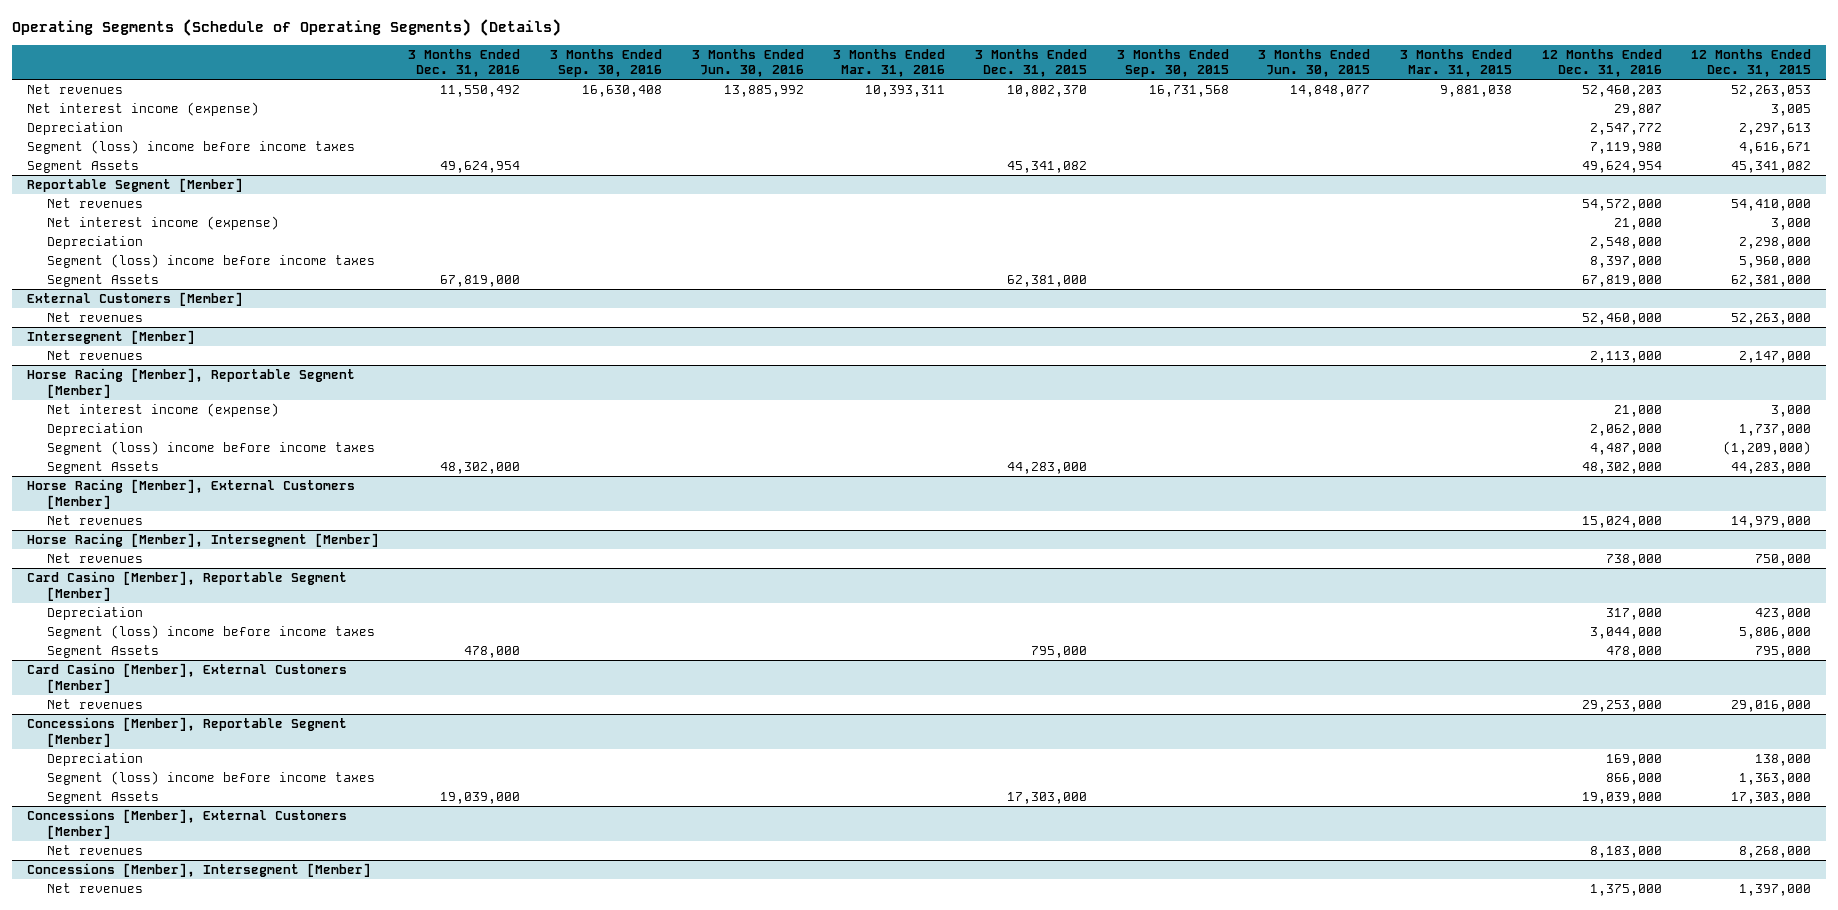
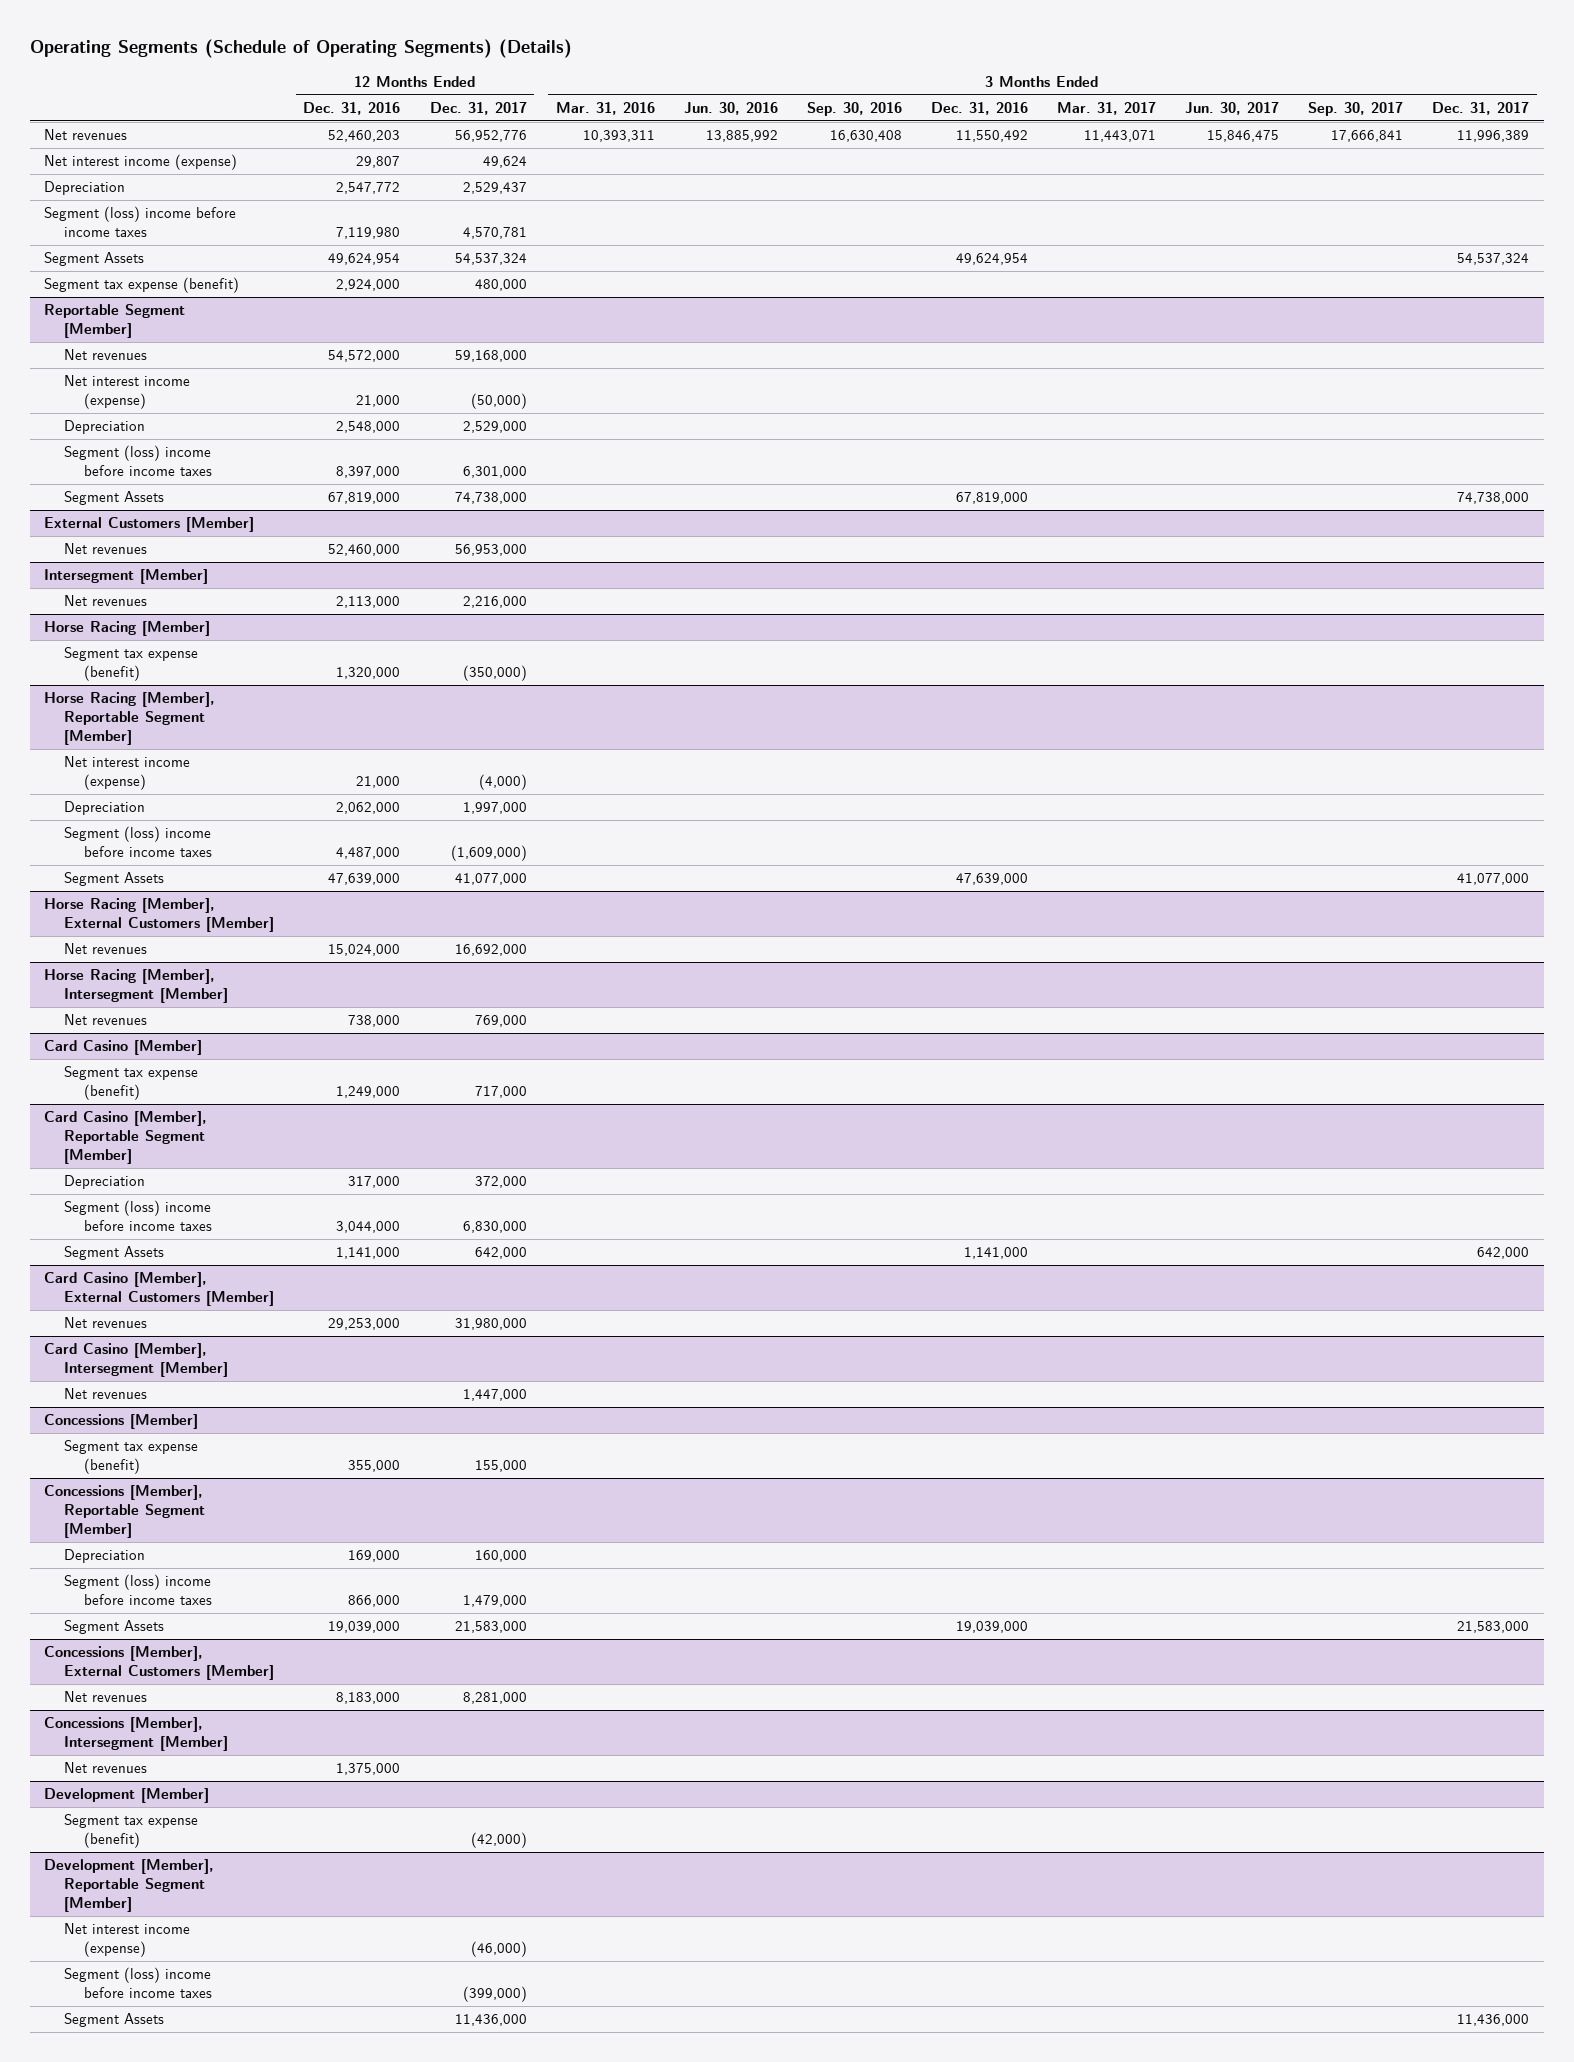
- | 3 Months Ended Dec. 31, 2016 | 3 Months Ended Sep. 30, 2016 | 3 Months Ended Jun. 30, 2016 | 3 Months Ended Mar. 31, 2016 | 3 Months Ended Dec. 31, 2015 | 3 Months Ended Sep. 30, 2015 | 3 Months Ended Jun. 30, 2015 | 3 Months Ended Mar. 31, 2015 | 12 Months Ended Dec. 31, 2016 | 12 Months Ended Dec. 31, 2015
+ | 12 Months Ended Dec. 31, 2016 | 12 Months Ended Dec. 31, 2017 | 3 Months Ended Mar. 31, 2016 | 3 Months Ended Jun. 30, 2016 | 3 Months Ended Sep. 30, 2016 | 3 Months Ended Dec. 31, 2016 | 3 Months Ended Mar. 31, 2017 | 3 Months Ended Jun. 30, 2017 | 3 Months Ended Sep. 30, 2017 | 3 Months Ended Dec. 31, 2017
+ Segment tax expense (benefit) | 2,924,000 | 480,000 | | | | | | | |
+ Horse Racing [Member]
+ Segment tax expense (benefit) | 1,320,000 | (350,000) | | | | | | | |
@ Horse Racing [Member], Reportable Segment [Member]
- Segment Assets | 48,302,000 | | | | 44,283,000 | | | | 48,302,000 | 44,283,000
+ Segment Assets | 47,639,000 | 41,077,000 | | | | 47,639,000 | | | | 41,077,000
+ Card Casino [Member]
+ Segment tax expense (benefit) | 1,249,000 | 717,000 | | | | | | | |
@ Card Casino [Member], Reportable Segment [Member]
- Segment Assets | 478,000 | | | | 795,000 | | | | 478,000 | 795,000
+ Segment Assets | 1,141,000 | 642,000 | | | | 1,141,000 | | | | 642,000
+ Card Casino [Member], Intersegment [Member]
+ Net revenues | | 1,447,000 | | | | | | | |
+ Concessions [Member]
+ Segment tax expense (benefit) | 355,000 | 155,000 | | | | | | | |
+ Development [Member]
+ Segment tax expense (benefit) | | (42,000) | | | | | | | |
+ Development [Member], Reportable Segment [Member]
+ Net interest income (expense) | | (46,000) | | | | | | | |
+ Segment (loss) income before income taxes | | (399,000) | | | | | | | |
+ Segment Assets | | 11,436,000 | | | | | | | | 11,436,000

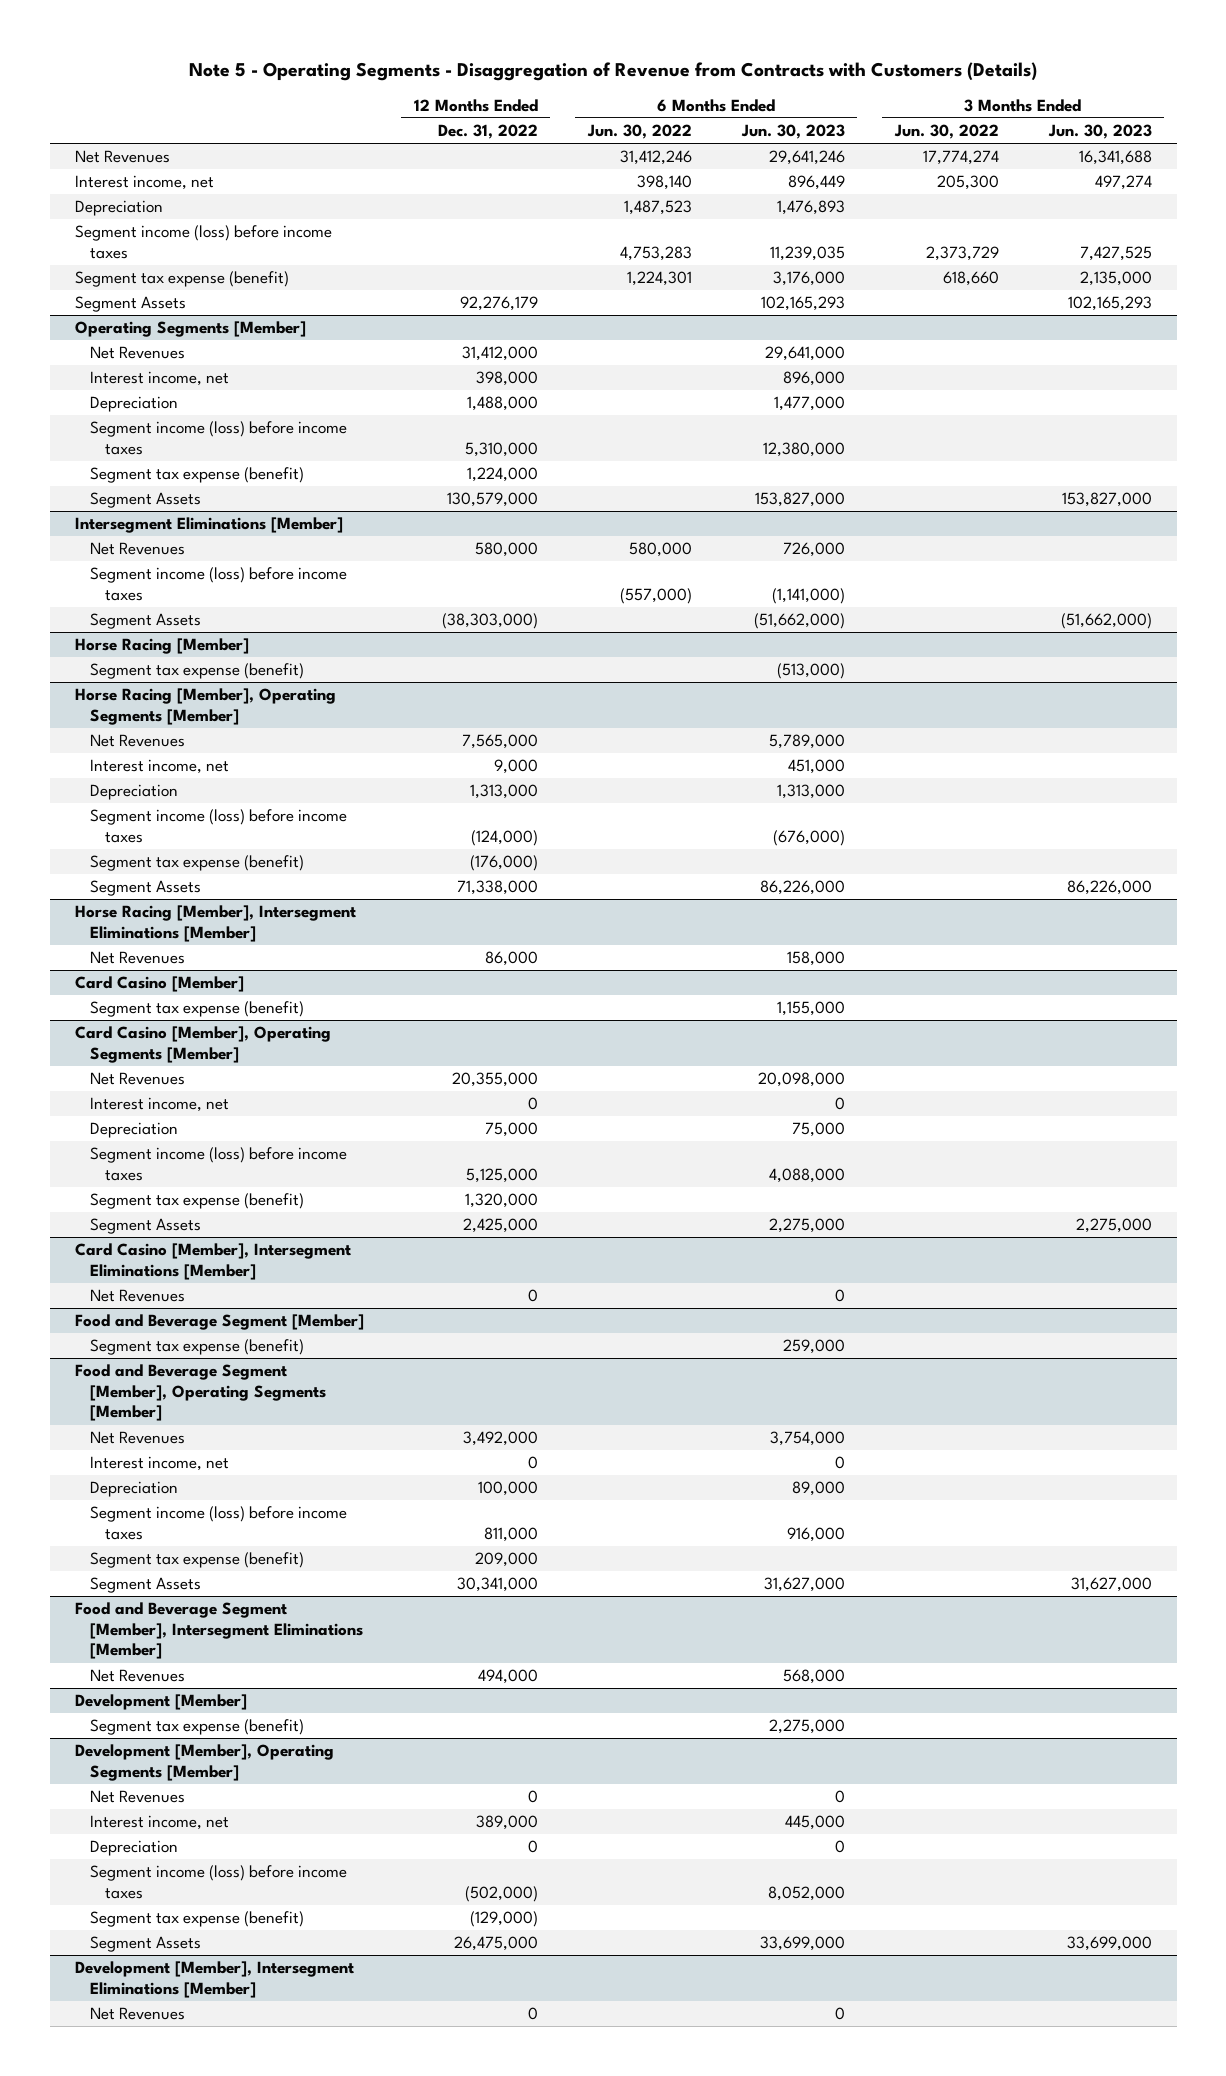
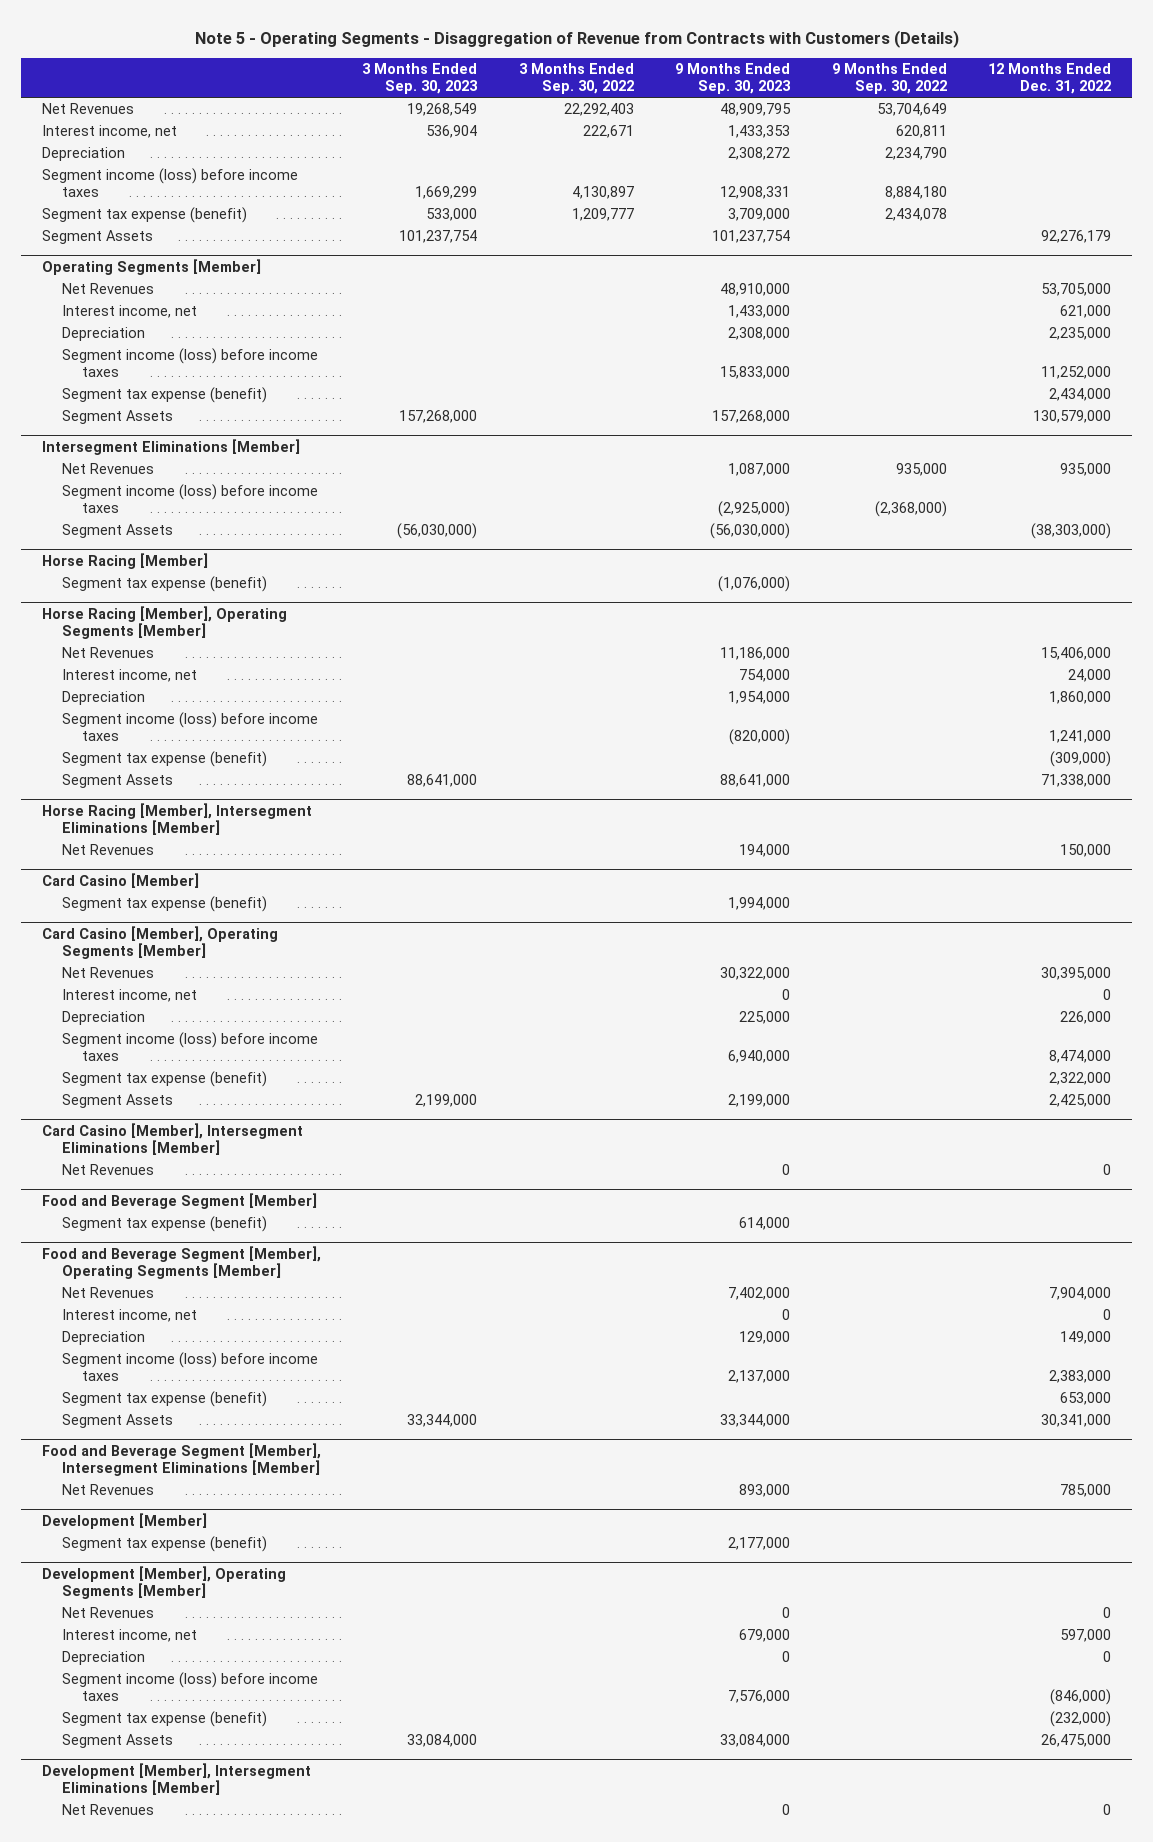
- | 12 Months Ended Dec. 31, 2022 | 6 Months Ended Jun. 30, 2022 | 6 Months Ended Jun. 30, 2023 | 3 Months Ended Jun. 30, 2022 | 3 Months Ended Jun. 30, 2023
+ | 3 Months Ended Sep. 30, 2023 | 3 Months Ended Sep. 30, 2022 | 9 Months Ended Sep. 30, 2023 | 9 Months Ended Sep. 30, 2022 | 12 Months Ended Dec. 31, 2022
@ Operating Segments [Member]
- Net Revenues | 31,412,000 | | 29,641,000 | |
- Interest income, net | 398,000 | | 896,000 | |
- Depreciation | 1,488,000 | | 1,477,000 | |
- Segment income (loss) before income taxes | 5,310,000 | | 12,380,000 | |
- Segment tax expense (benefit) | 1,224,000 | | | |
+ Net Revenues | | | 48,910,000 | | 53,705,000
+ Interest income, net | | | 1,433,000 | | 621,000
+ Depreciation | | | 2,308,000 | | 2,235,000
+ Segment income (loss) before income taxes | | | 15,833,000 | | 11,252,000
+ Segment tax expense (benefit) | | | | | 2,434,000
@ Intersegment Eliminations [Member]
- Net Revenues | 580,000 | 580,000 | 726,000 | |
+ Net Revenues | | | 1,087,000 | 935,000 | 935,000
@ Horse Racing [Member], Operating Segments [Member]
- Net Revenues | 7,565,000 | | 5,789,000 | |
- Interest income, net | 9,000 | | 451,000 | |
- Depreciation | 1,313,000 | | 1,313,000 | |
- Segment income (loss) before income taxes | (124,000) | | (676,000) | |
- Segment tax expense (benefit) | (176,000) | | | |
+ Net Revenues | | | 11,186,000 | | 15,406,000
+ Interest income, net | | | 754,000 | | 24,000
+ Depreciation | | | 1,954,000 | | 1,860,000
+ Segment income (loss) before income taxes | | | (820,000) | | 1,241,000
+ Segment tax expense (benefit) | | | | | (309,000)
@ Horse Racing [Member], Intersegment Eliminations [Member]
- Net Revenues | 86,000 | | 158,000 | |
+ Net Revenues | | | 194,000 | | 150,000
@ Card Casino [Member], Operating Segments [Member]
- Net Revenues | 20,355,000 | | 20,098,000 | |
+ Net Revenues | | | 30,322,000 | | 30,395,000
- Depreciation | 75,000 | | 75,000 | |
- Segment income (loss) before income taxes | 5,125,000 | | 4,088,000 | |
- Segment tax expense (benefit) | 1,320,000 | | | |
+ Depreciation | | | 225,000 | | 226,000
+ Segment income (loss) before income taxes | | | 6,940,000 | | 8,474,000
+ Segment tax expense (benefit) | | | | | 2,322,000
@ Food and Beverage Segment [Member], Operating Segments [Member]
- Net Revenues | 3,492,000 | | 3,754,000 | |
+ Net Revenues | | | 7,402,000 | | 7,904,000
- Depreciation | 100,000 | | 89,000 | |
- Segment income (loss) before income taxes | 811,000 | | 916,000 | |
- Segment tax expense (benefit) | 209,000 | | | |
+ Depreciation | | | 129,000 | | 149,000
+ Segment income (loss) before income taxes | | | 2,137,000 | | 2,383,000
+ Segment tax expense (benefit) | | | | | 653,000
@ Food and Beverage Segment [Member], Intersegment Eliminations [Member]
- Net Revenues | 494,000 | | 568,000 | |
+ Net Revenues | | | 893,000 | | 785,000
@ Development [Member], Operating Segments [Member]
- Interest income, net | 389,000 | | 445,000 | |
+ Interest income, net | | | 679,000 | | 597,000
- Segment income (loss) before income taxes | (502,000) | | 8,052,000 | |
- Segment tax expense (benefit) | (129,000) | | | |
+ Segment income (loss) before income taxes | | | 7,576,000 | | (846,000)
+ Segment tax expense (benefit) | | | | | (232,000)

